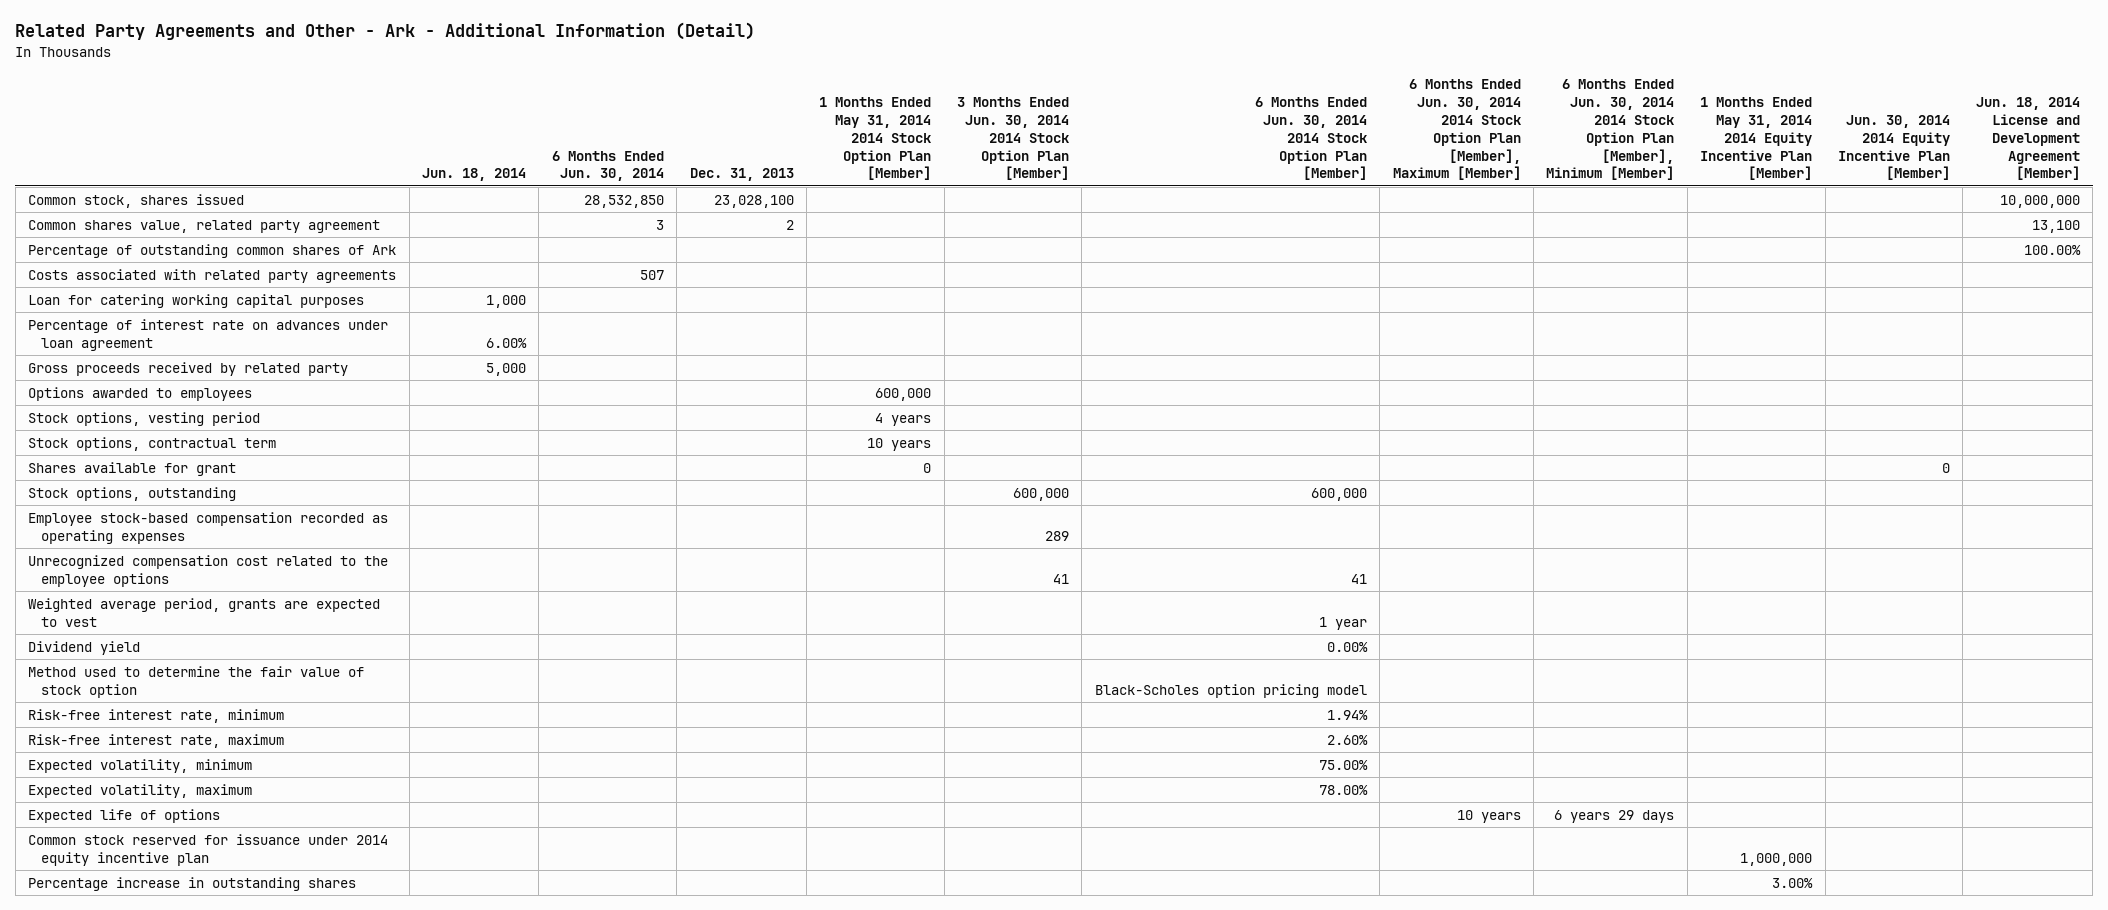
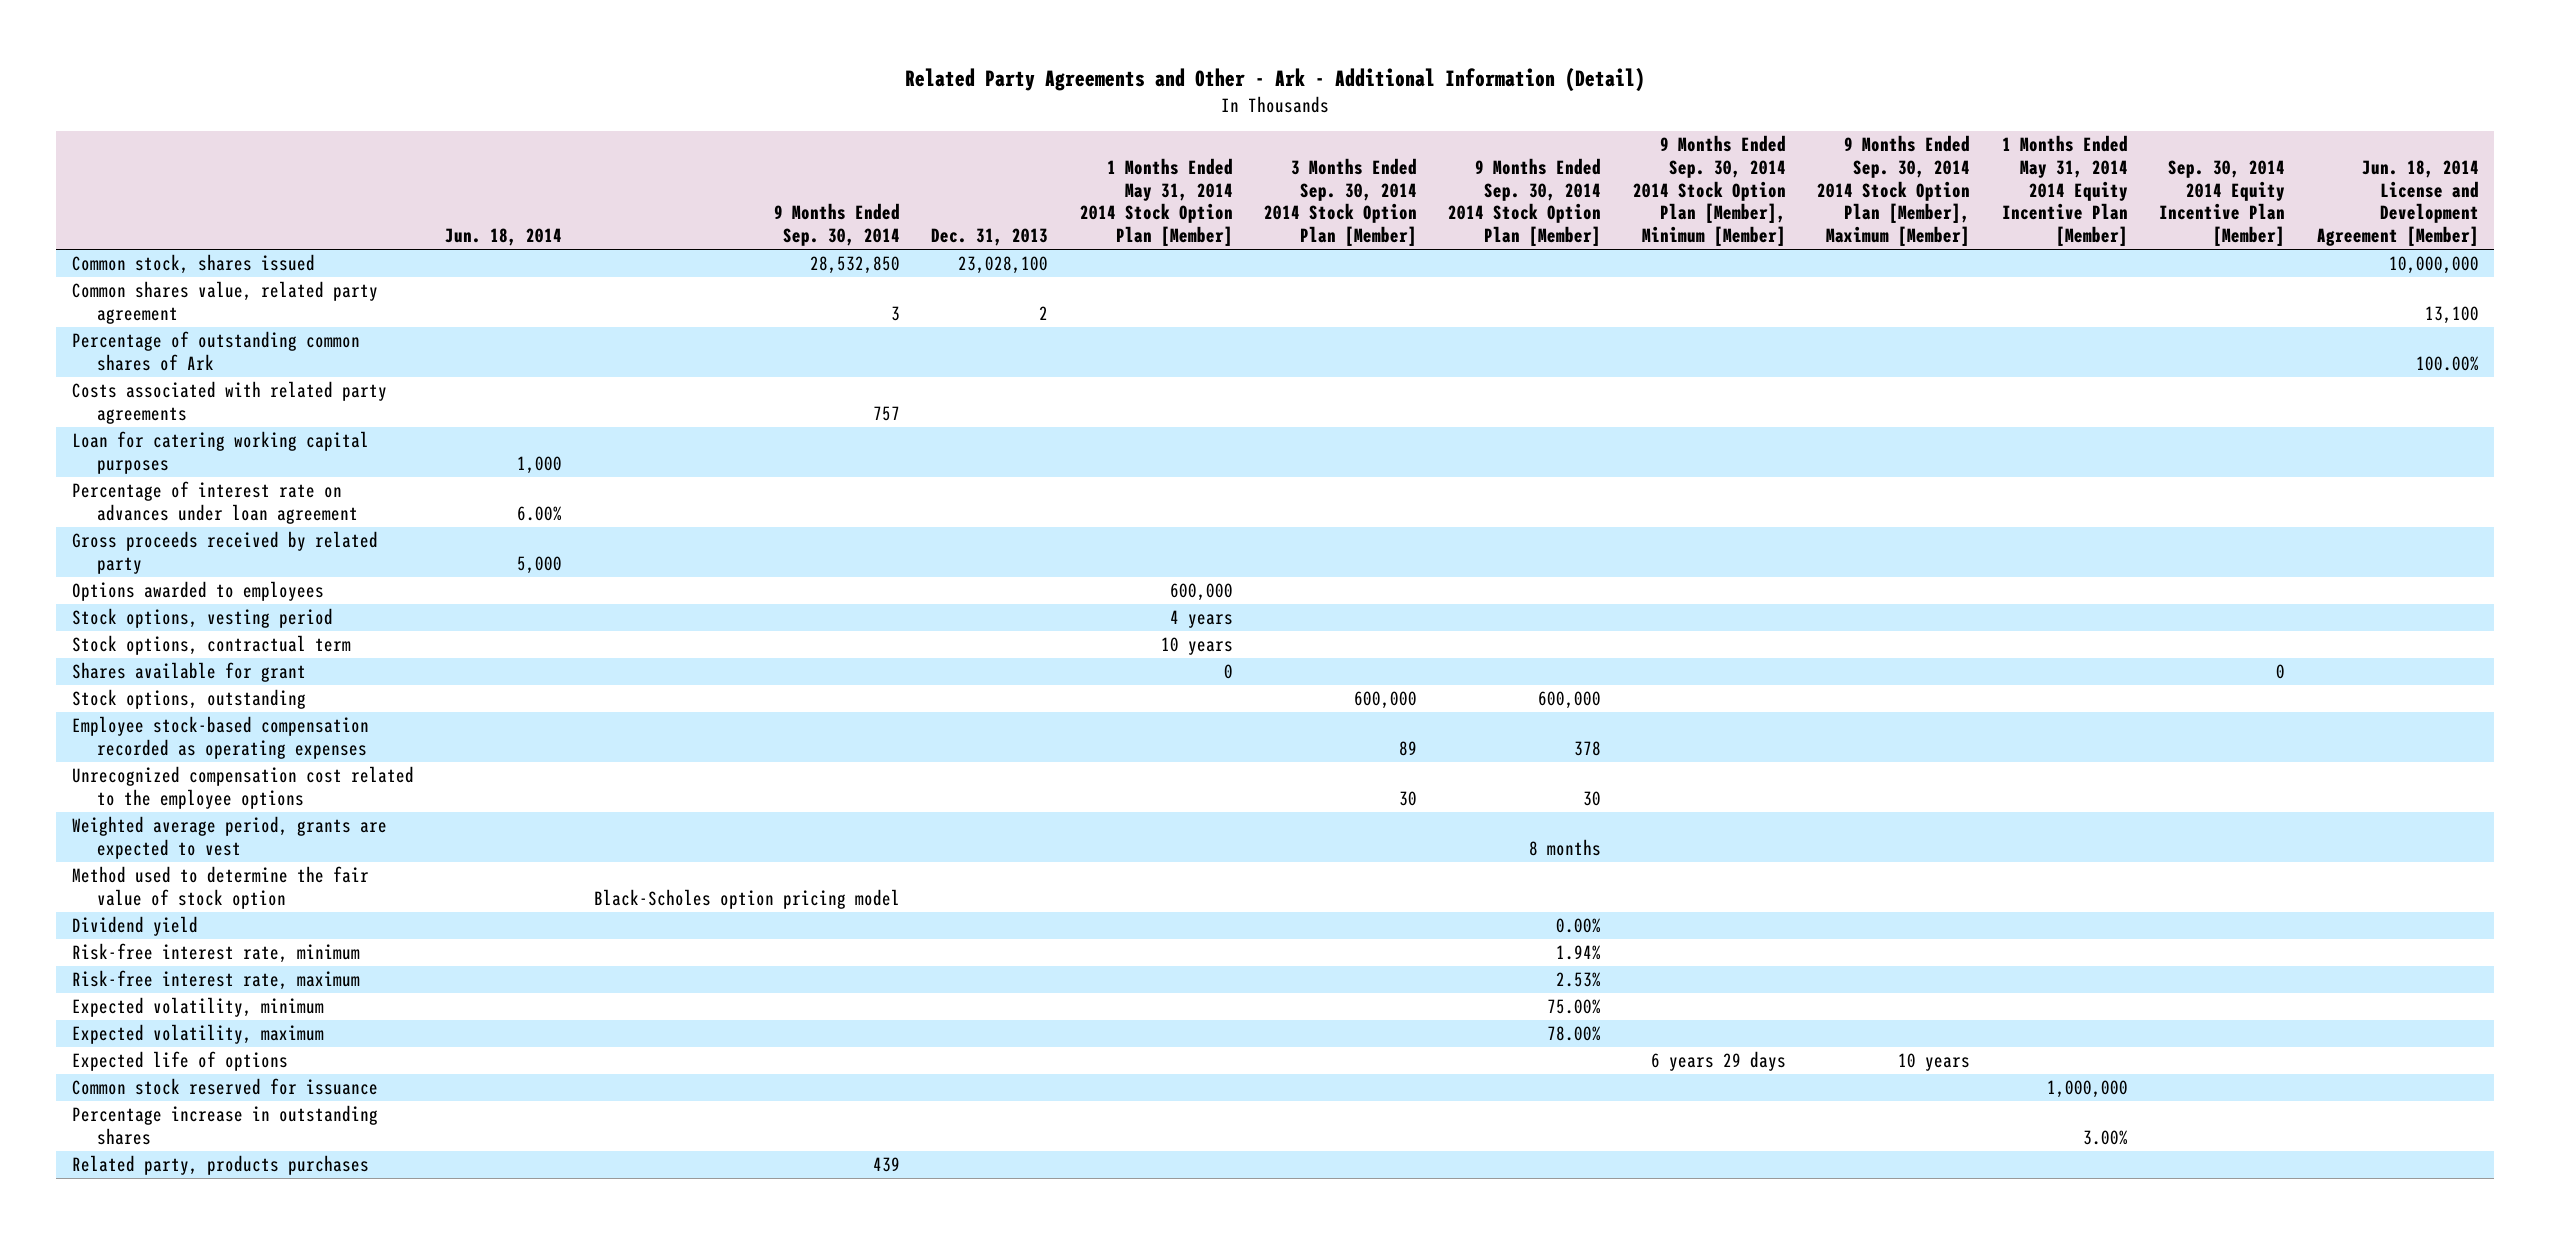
- | Jun. 18, 2014 | 6 Months Ended Jun. 30, 2014 | Dec. 31, 2013 | 1 Months Ended May 31, 2014 2014 Stock Option Plan [Member] | 3 Months Ended Jun. 30, 2014 2014 Stock Option Plan [Member] | 6 Months Ended Jun. 30, 2014 2014 Stock Option Plan [Member] | 6 Months Ended Jun. 30, 2014 2014 Stock Option Plan [Member], Maximum [Member] | 6 Months Ended Jun. 30, 2014 2014 Stock Option Plan [Member], Minimum [Member] | 1 Months Ended May 31, 2014 2014 Equity Incentive Plan [Member] | Jun. 30, 2014 2014 Equity Incentive Plan [Member] | Jun. 18, 2014 License and Development Agreement [Member]
+ | Jun. 18, 2014 | 9 Months Ended Sep. 30, 2014 | Dec. 31, 2013 | 1 Months Ended May 31, 2014 2014 Stock Option Plan [Member] | 3 Months Ended Sep. 30, 2014 2014 Stock Option Plan [Member] | 9 Months Ended Sep. 30, 2014 2014 Stock Option Plan [Member] | 9 Months Ended Sep. 30, 2014 2014 Stock Option Plan [Member], Minimum [Member] | 9 Months Ended Sep. 30, 2014 2014 Stock Option Plan [Member], Maximum [Member] | 1 Months Ended May 31, 2014 2014 Equity Incentive Plan [Member] | Sep. 30, 2014 2014 Equity Incentive Plan [Member] | Jun. 18, 2014 License and Development Agreement [Member]
moved down: Dividend yield | | | | | | 0.00% | | | | |
- Common stock reserved for issuance under 2014 equity incentive plan | | | | | | | | | 1,000,000 | |
+ Common stock reserved for issuance | | | | | | | | | 1,000,000 | |
+ Related party, products purchases | | 439 | | | | | | | | |

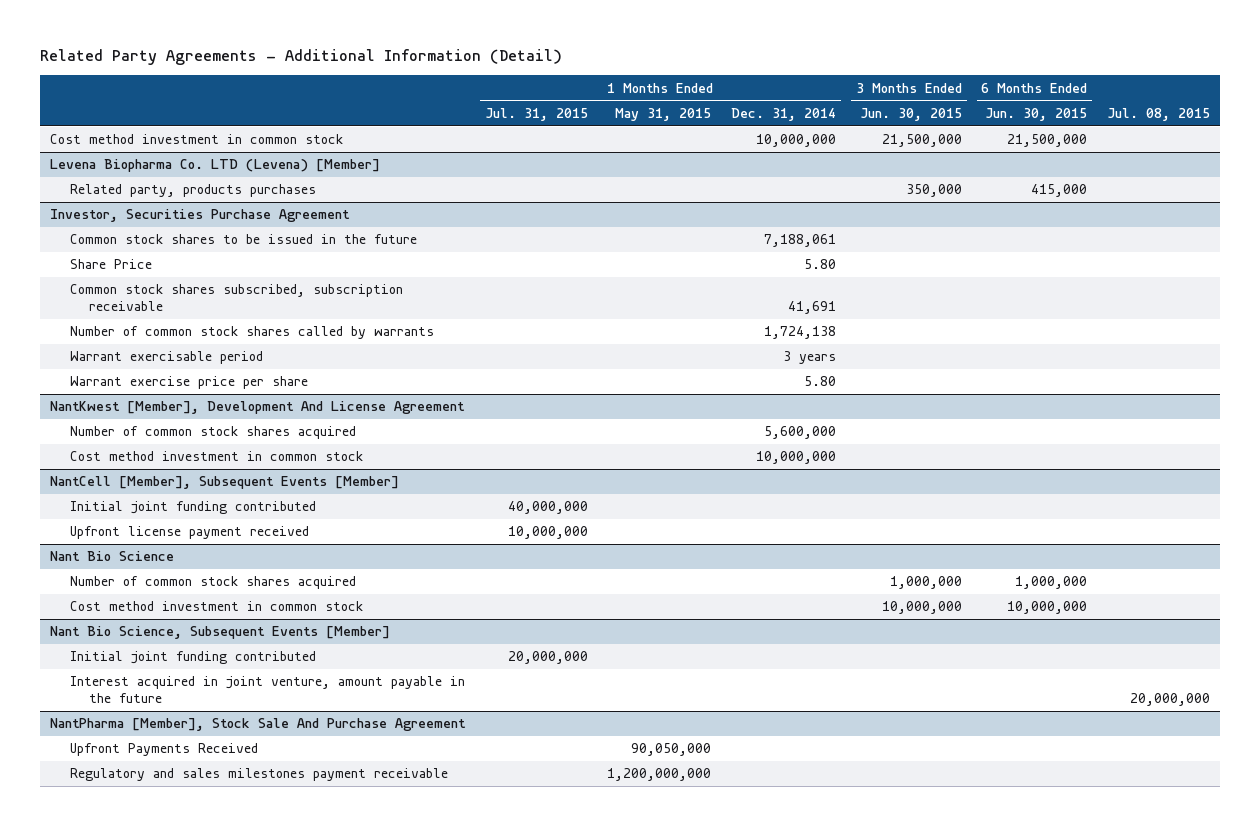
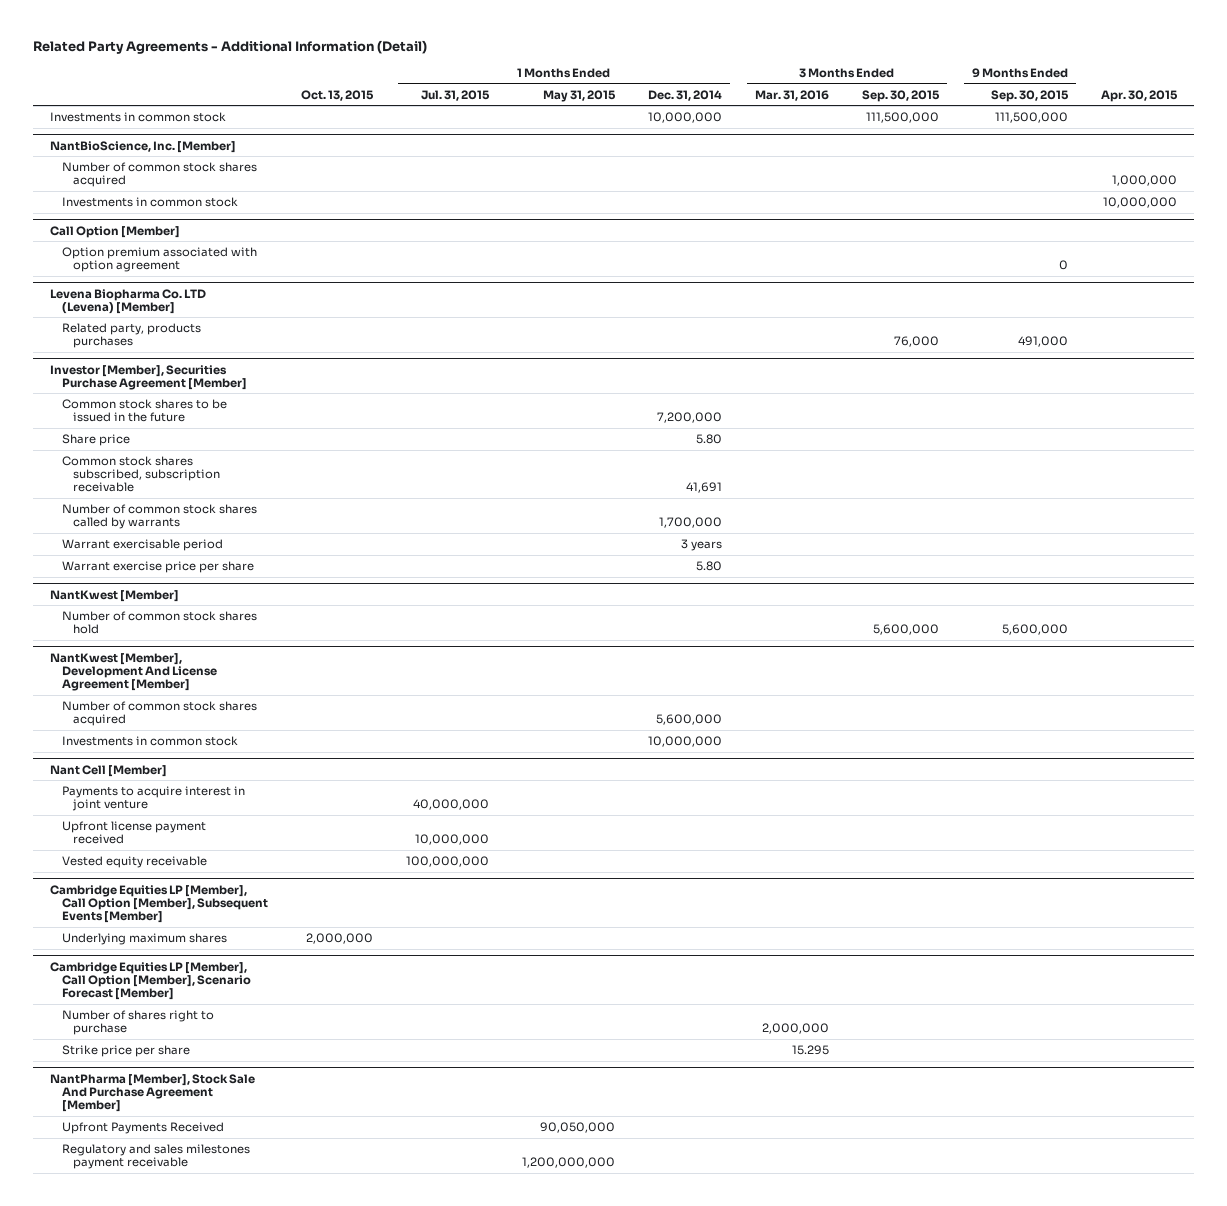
- | 1 Months Ended Jul. 31, 2015 | 1 Months Ended May 31, 2015 | 1 Months Ended Dec. 31, 2014 | 3 Months Ended Jun. 30, 2015 | 6 Months Ended Jun. 30, 2015 | Jul. 08, 2015
+ | Oct. 13, 2015 | 1 Months Ended Jul. 31, 2015 | 1 Months Ended May 31, 2015 | 1 Months Ended Dec. 31, 2014 | 3 Months Ended Mar. 31, 2016 | 3 Months Ended Sep. 30, 2015 | 9 Months Ended Sep. 30, 2015 | Apr. 30, 2015
- Cost method investment in common stock | | | 10,000,000 | 21,500,000 | 21,500,000 |
+ Investments in common stock | | | | 10,000,000 | | 111,500,000 | 111,500,000 |
+ NantBioScience, Inc. [Member]
+ Number of common stock shares acquired | | | | | | | | 1,000,000
+ Investments in common stock | | | | | | | | 10,000,000
+ Call Option [Member]
+ Option premium associated with option agreement | | | | | | | 0 |
- Investor, Securities Purchase Agreement
- Common stock shares to be issued in the future | | | 7,188,061 | | |
- Share Price | | | 5.80 | | |
+ Investor [Member], Securities Purchase Agreement [Member]
+ Common stock shares to be issued in the future | | | | 7,200,000 | | | |
+ Share price | | | | 5.80 | | | |
- Number of common stock shares called by warrants | | | 1,724,138 | | |
+ Number of common stock shares called by warrants | | | | 1,700,000 | | | |
- NantKwest [Member], Development And License Agreement
+ NantKwest [Member]
+ Number of common stock shares hold | | | | | | 5,600,000 | 5,600,000 |
+ NantKwest [Member], Development And License Agreement [Member]
- Cost method investment in common stock | | | 10,000,000 | | |
- NantCell [Member], Subsequent Events [Member]
- Initial joint funding contributed | 40,000,000 | | | | |
+ Investments in common stock | | | | 10,000,000 | | | |
+ Nant Cell [Member]
+ Payments to acquire interest in joint venture | | 40,000,000 | | | | | |
- Nant Bio Science
- Number of common stock shares acquired | | | | 1,000,000 | 1,000,000 |
- Cost method investment in common stock | | | | 10,000,000 | 10,000,000 |
- Nant Bio Science, Subsequent Events [Member]
- Initial joint funding contributed | 20,000,000 | | | | |
- Interest acquired in joint venture, amount payable in the future | | | | | | 20,000,000
- NantPharma [Member], Stock Sale And Purchase Agreement
+ Vested equity receivable | | 100,000,000 | | | | | |
+ Cambridge Equities LP [Member], Call Option [Member], Subsequent Events [Member]
+ Underlying maximum shares | 2,000,000 | | | | | | |
+ Cambridge Equities LP [Member], Call Option [Member], Scenario Forecast [Member]
+ Number of shares right to purchase | | | | | 2,000,000 | | |
+ Strike price per share | | | | | 15.295 | | |
+ NantPharma [Member], Stock Sale And Purchase Agreement [Member]

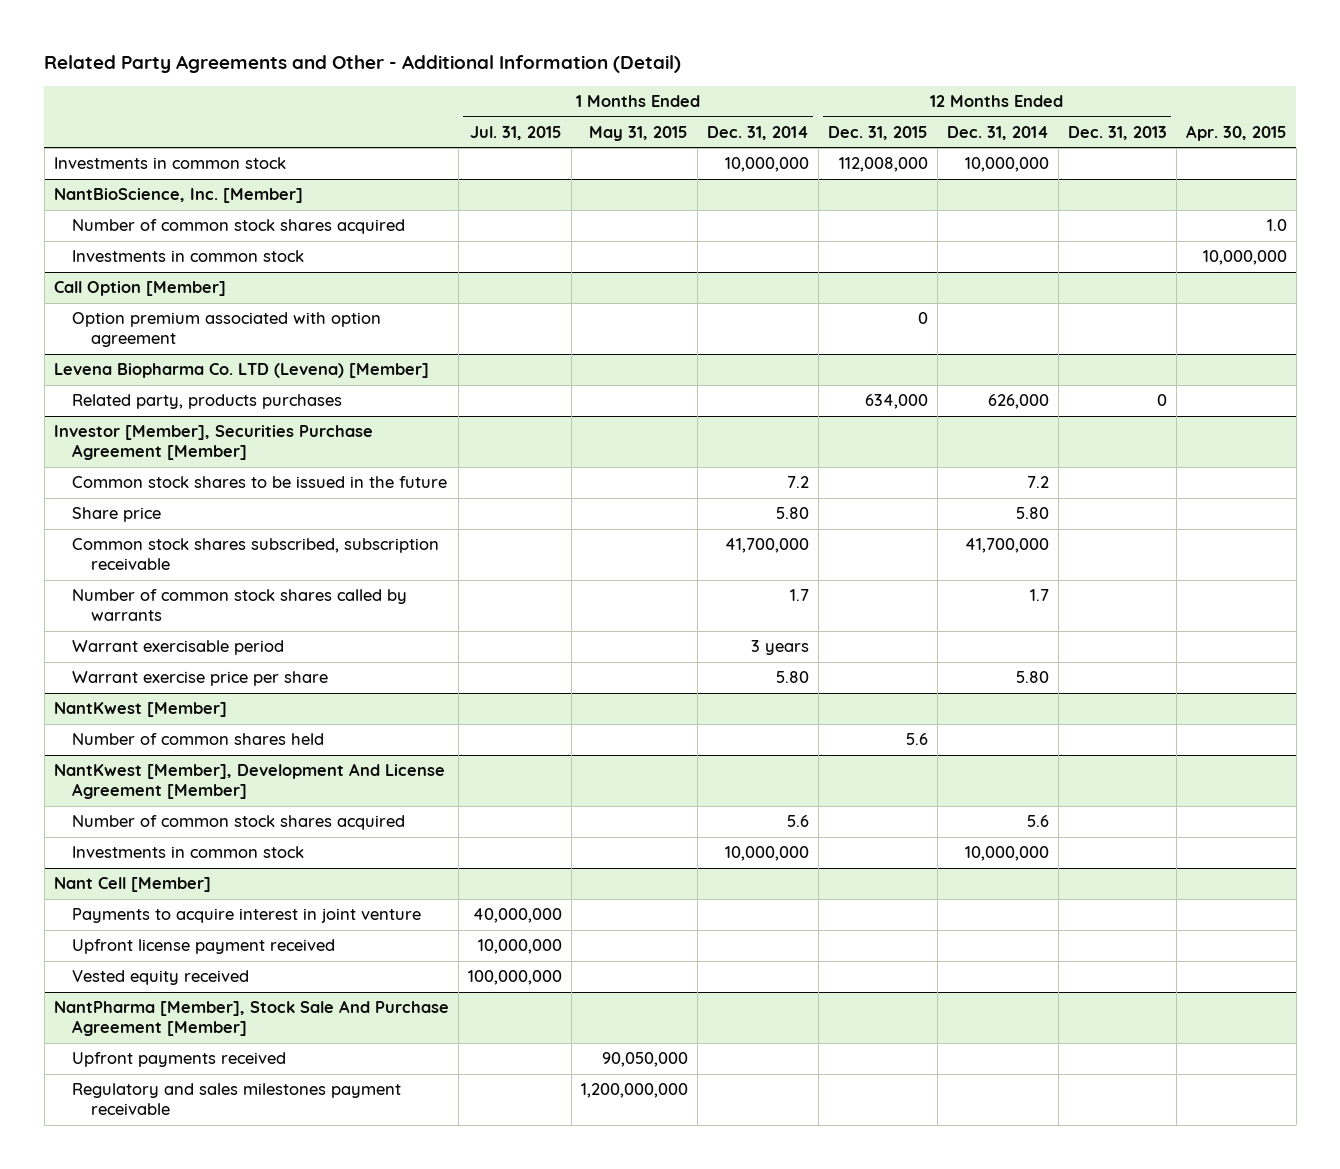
- Related Party Agreements - Additional Information (Detail)
+ Related Party Agreements and Other - Additional Information (Detail)
- | Oct. 13, 2015 | 1 Months Ended Jul. 31, 2015 | 1 Months Ended May 31, 2015 | 1 Months Ended Dec. 31, 2014 | 3 Months Ended Mar. 31, 2016 | 3 Months Ended Sep. 30, 2015 | 9 Months Ended Sep. 30, 2015 | Apr. 30, 2015
+ | 1 Months Ended Jul. 31, 2015 | 1 Months Ended May 31, 2015 | 1 Months Ended Dec. 31, 2014 | 12 Months Ended Dec. 31, 2015 | 12 Months Ended Dec. 31, 2014 | 12 Months Ended Dec. 31, 2013 | Apr. 30, 2015
@ NantBioScience, Inc. [Member]
- Number of common stock shares acquired | | | | | | | | 1,000,000
+ Number of common stock shares acquired | | | | | | | 1.0
@ Investor [Member], Securities Purchase Agreement [Member]
- Common stock shares to be issued in the future | | | | 7,200,000 | | | |
+ Common stock shares to be issued in the future | | | 7.2 | | 7.2 | |
- Common stock shares subscribed, subscription receivable | | | | 41,691 | | | |
- Number of common stock shares called by warrants | | | | 1,700,000 | | | |
+ Common stock shares subscribed, subscription receivable | | | 41,700,000 | | 41,700,000 | |
+ Number of common stock shares called by warrants | | | 1.7 | | 1.7 | |
@ NantKwest [Member]
- Number of common stock shares hold | | | | | | 5,600,000 | 5,600,000 |
+ Number of common shares held | | | | 5.6 | | |
@ NantKwest [Member], Development And License Agreement [Member]
- Number of common stock shares acquired | | | | 5,600,000 | | | |
+ Number of common stock shares acquired | | | 5.6 | | 5.6 | |
@ Nant Cell [Member]
- Vested equity receivable | | 100,000,000 | | | | | |
- Cambridge Equities LP [Member], Call Option [Member], Subsequent Events [Member]
- Underlying maximum shares | 2,000,000 | | | | | | |
- Cambridge Equities LP [Member], Call Option [Member], Scenario Forecast [Member]
- Number of shares right to purchase | | | | | 2,000,000 | | |
- Strike price per share | | | | | 15.295 | | |
@ Nant Cell [Member]
+ Vested equity received | 100,000,000 | | | | | |
@ NantPharma [Member], Stock Sale And Purchase Agreement [Member]
- Upfront Payments Received | | | 90,050,000 | | | | |
+ Upfront payments received | | 90,050,000 | | | | |

